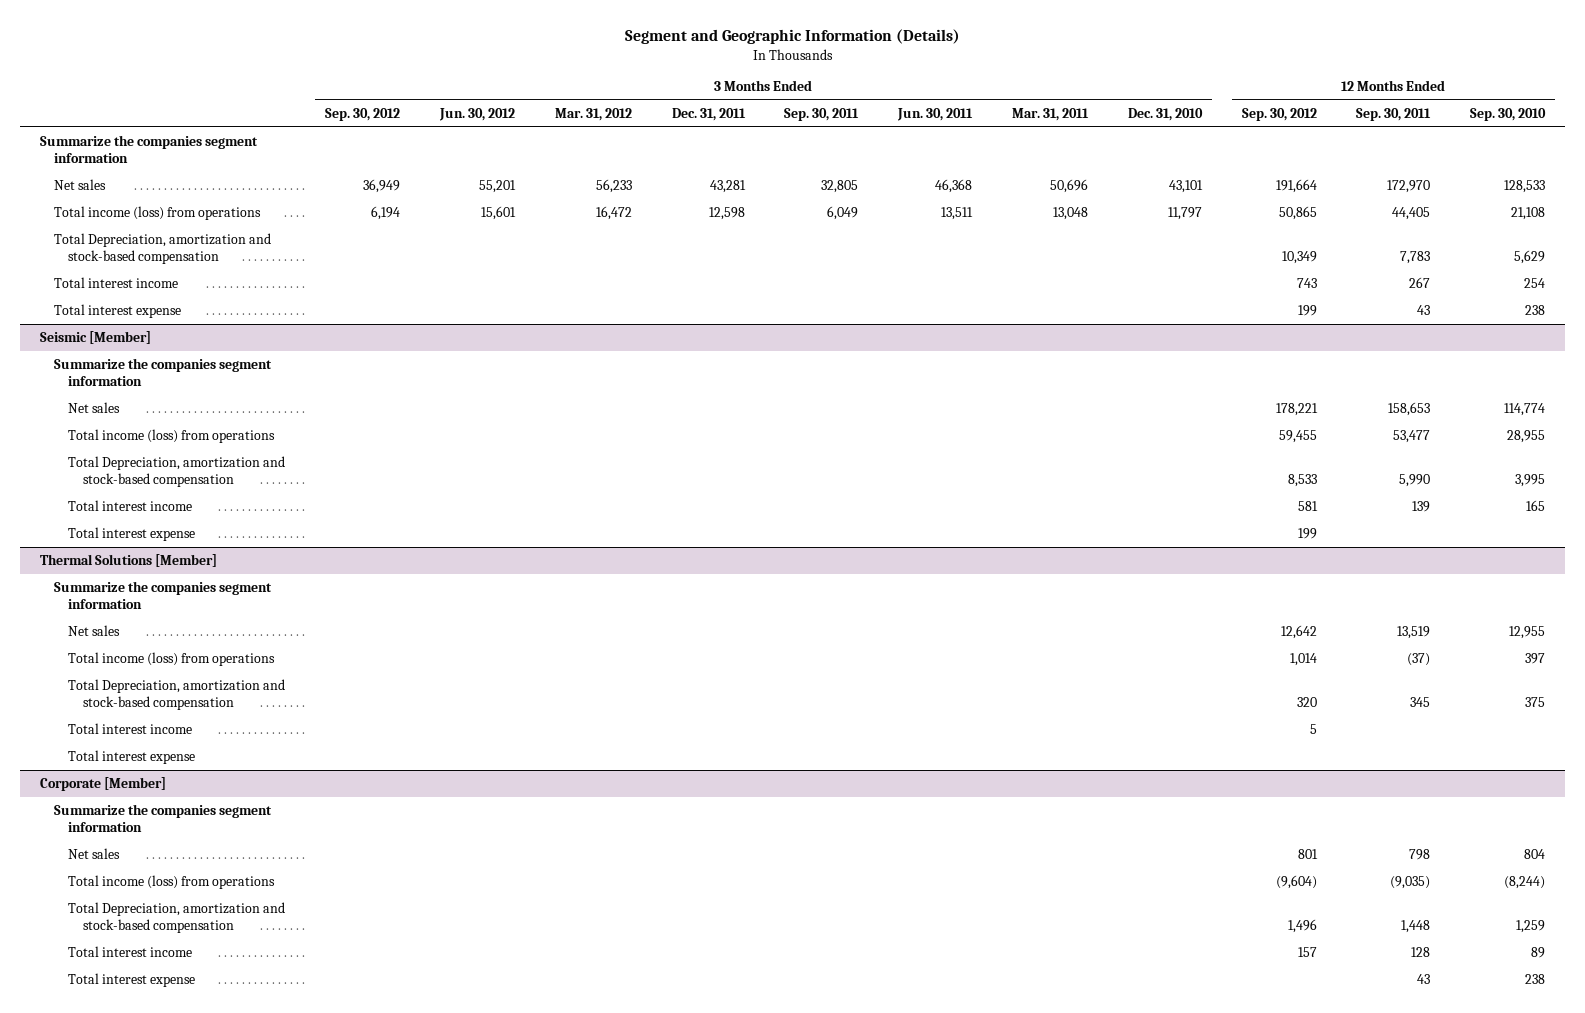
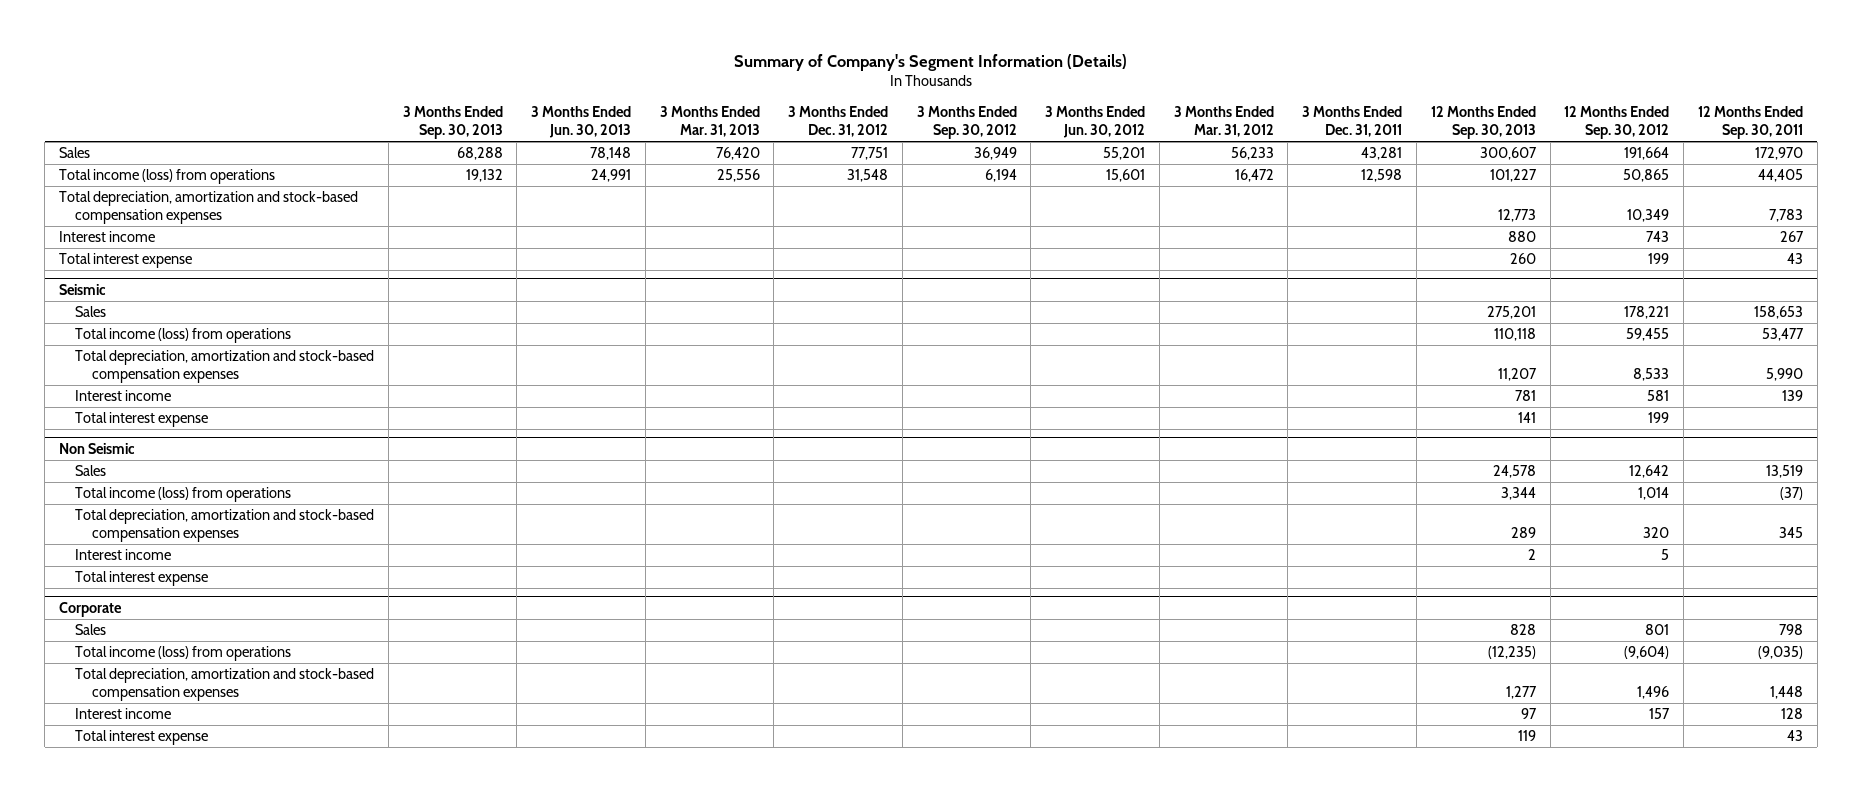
- Segment and Geographic Information (Details)
+ Summary of Company's Segment Information (Details)
- | 3 Months Ended Sep. 30, 2012 | 3 Months Ended Jun. 30, 2012 | 3 Months Ended Mar. 31, 2012 | 3 Months Ended Dec. 31, 2011 | 3 Months Ended Sep. 30, 2011 | 3 Months Ended Jun. 30, 2011 | 3 Months Ended Mar. 31, 2011 | 3 Months Ended Dec. 31, 2010 | 12 Months Ended Sep. 30, 2012 | 12 Months Ended Sep. 30, 2011 | 12 Months Ended Sep. 30, 2010
+ | 3 Months Ended Sep. 30, 2013 | 3 Months Ended Jun. 30, 2013 | 3 Months Ended Mar. 31, 2013 | 3 Months Ended Dec. 31, 2012 | 3 Months Ended Sep. 30, 2012 | 3 Months Ended Jun. 30, 2012 | 3 Months Ended Mar. 31, 2012 | 3 Months Ended Dec. 31, 2011 | 12 Months Ended Sep. 30, 2013 | 12 Months Ended Sep. 30, 2012 | 12 Months Ended Sep. 30, 2011
- Summarize the companies segment information
- Net sales | 36,949 | 55,201 | 56,233 | 43,281 | 32,805 | 46,368 | 50,696 | 43,101 | 191,664 | 172,970 | 128,533
+ Sales | 68,288 | 78,148 | 76,420 | 77,751 | 36,949 | 55,201 | 56,233 | 43,281 | 300,607 | 191,664 | 172,970
- Total Depreciation, amortization and stock-based compensation | | | | | | | | | 10,349 | 7,783 | 5,629
- Total interest income | | | | | | | | | 743 | 267 | 254
+ Total depreciation, amortization and stock-based compensation expenses | | | | | | | | | 12,773 | 10,349 | 7,783
+ Interest income | | | | | | | | | 880 | 743 | 267
- Seismic [Member]
- Summarize the companies segment information
- Net sales | | | | | | | | | 178,221 | 158,653 | 114,774
+ Seismic
+ Sales | | | | | | | | | 275,201 | 178,221 | 158,653
- Total Depreciation, amortization and stock-based compensation | | | | | | | | | 8,533 | 5,990 | 3,995
- Total interest income | | | | | | | | | 581 | 139 | 165
+ Total depreciation, amortization and stock-based compensation expenses | | | | | | | | | 11,207 | 8,533 | 5,990
+ Interest income | | | | | | | | | 781 | 581 | 139
- Thermal Solutions [Member]
- Summarize the companies segment information
- Net sales | | | | | | | | | 12,642 | 13,519 | 12,955
+ Non Seismic
+ Sales | | | | | | | | | 24,578 | 12,642 | 13,519
- Total Depreciation, amortization and stock-based compensation | | | | | | | | | 320 | 345 | 375
- Total interest income | | | | | | | | | 5 | |
+ Total depreciation, amortization and stock-based compensation expenses | | | | | | | | | 289 | 320 | 345
+ Interest income | | | | | | | | | 2 | 5 |
- Corporate [Member]
- Summarize the companies segment information
- Net sales | | | | | | | | | 801 | 798 | 804
+ Corporate
+ Sales | | | | | | | | | 828 | 801 | 798
- Total Depreciation, amortization and stock-based compensation | | | | | | | | | 1,496 | 1,448 | 1,259
- Total interest income | | | | | | | | | 157 | 128 | 89
+ Total depreciation, amortization and stock-based compensation expenses | | | | | | | | | 1,277 | 1,496 | 1,448
+ Interest income | | | | | | | | | 97 | 157 | 128

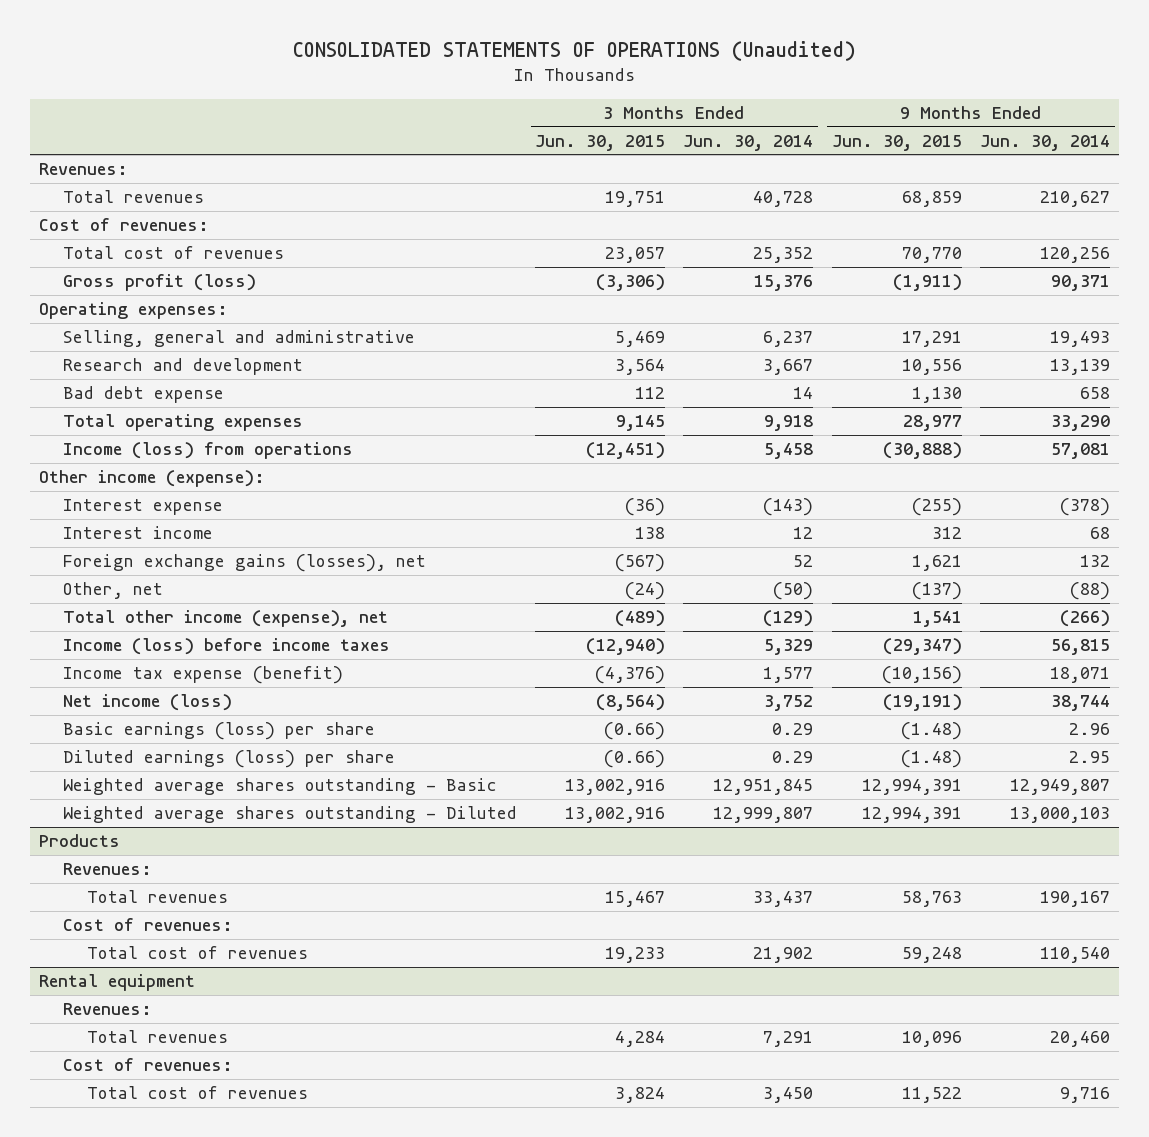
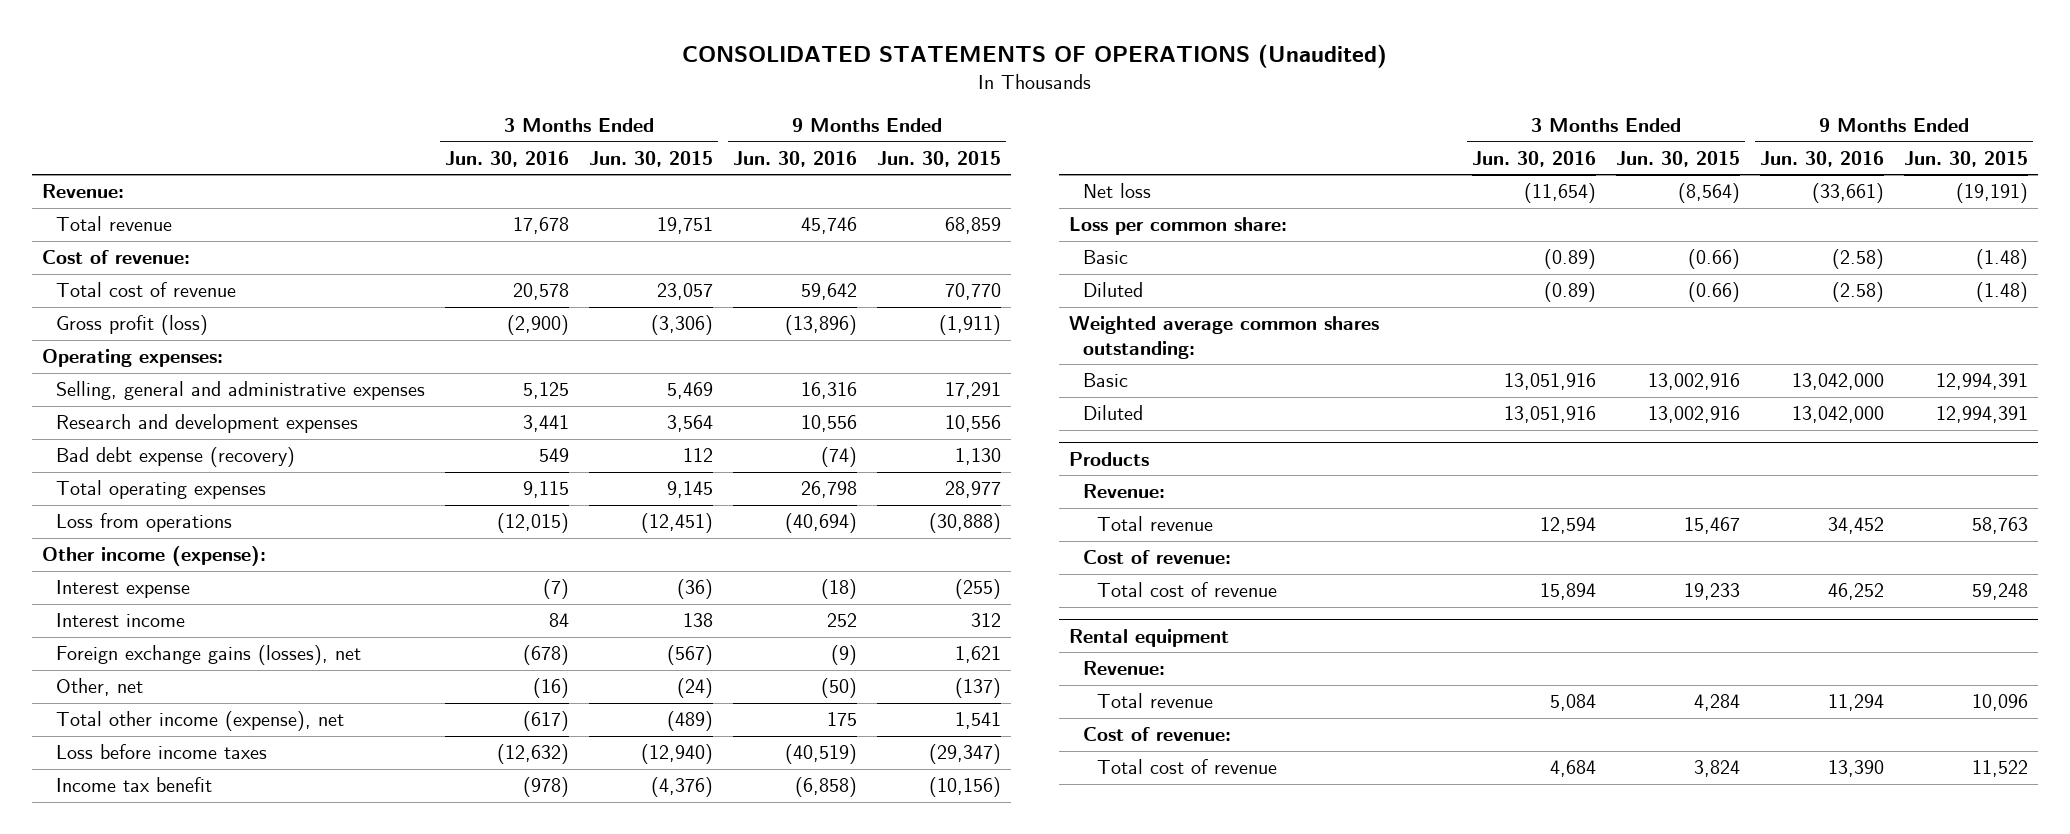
- | 3 Months Ended Jun. 30, 2015 | 3 Months Ended Jun. 30, 2014 | 9 Months Ended Jun. 30, 2015 | 9 Months Ended Jun. 30, 2014
+ | 3 Months Ended Jun. 30, 2016 | 3 Months Ended Jun. 30, 2015 | 9 Months Ended Jun. 30, 2016 | 9 Months Ended Jun. 30, 2015
- Revenues:
- Total revenues | 19,751 | 40,728 | 68,859 | 210,627
- Cost of revenues:
- Total cost of revenues | 23,057 | 25,352 | 70,770 | 120,256
+ Revenue:
+ Total revenue | 17,678 | 19,751 | 45,746 | 68,859
+ Cost of revenue:
+ Total cost of revenue | 20,578 | 23,057 | 59,642 | 70,770
- Selling, general and administrative | 5,469 | 6,237 | 17,291 | 19,493
- Research and development | 3,564 | 3,667 | 10,556 | 13,139
- Bad debt expense | 112 | 14 | 1,130 | 658
+ Selling, general and administrative expenses | 5,125 | 5,469 | 16,316 | 17,291
+ Research and development expenses | 3,441 | 3,564 | 10,556 | 10,556
+ Bad debt expense (recovery) | 549 | 112 | (74) | 1,130
- Income (loss) from operations | (12,451) | 5,458 | (30,888) | 57,081
+ Loss from operations | (12,015) | (12,451) | (40,694) | (30,888)
- Income (loss) before income taxes | (12,940) | 5,329 | (29,347) | 56,815
- Income tax expense (benefit) | (4,376) | 1,577 | (10,156) | 18,071
- Net income (loss) | (8,564) | 3,752 | (19,191) | 38,744
- Basic earnings (loss) per share | (0.66) | 0.29 | (1.48) | 2.96
- Diluted earnings (loss) per share | (0.66) | 0.29 | (1.48) | 2.95
- Weighted average shares outstanding - Basic | 13,002,916 | 12,951,845 | 12,994,391 | 12,949,807
- Weighted average shares outstanding - Diluted | 13,002,916 | 12,999,807 | 12,994,391 | 13,000,103
+ Loss before income taxes | (12,632) | (12,940) | (40,519) | (29,347)
+ Income tax benefit | (978) | (4,376) | (6,858) | (10,156)
+ Net loss | (11,654) | (8,564) | (33,661) | (19,191)
+ Loss per common share:
+ Basic | (0.89) | (0.66) | (2.58) | (1.48)
+ Diluted | (0.89) | (0.66) | (2.58) | (1.48)
+ Weighted average common shares outstanding:
+ Basic | 13,051,916 | 13,002,916 | 13,042,000 | 12,994,391
+ Diluted | 13,051,916 | 13,002,916 | 13,042,000 | 12,994,391
@ Products
- Revenues:
- Total revenues | 15,467 | 33,437 | 58,763 | 190,167
- Cost of revenues:
- Total cost of revenues | 19,233 | 21,902 | 59,248 | 110,540
+ Revenue:
+ Total revenue | 12,594 | 15,467 | 34,452 | 58,763
+ Cost of revenue:
+ Total cost of revenue | 15,894 | 19,233 | 46,252 | 59,248
@ Rental equipment
- Revenues:
- Total revenues | 4,284 | 7,291 | 10,096 | 20,460
- Cost of revenues:
- Total cost of revenues | 3,824 | 3,450 | 11,522 | 9,716
+ Revenue:
+ Total revenue | 5,084 | 4,284 | 11,294 | 10,096
+ Cost of revenue:
+ Total cost of revenue | 4,684 | 3,824 | 13,390 | 11,522

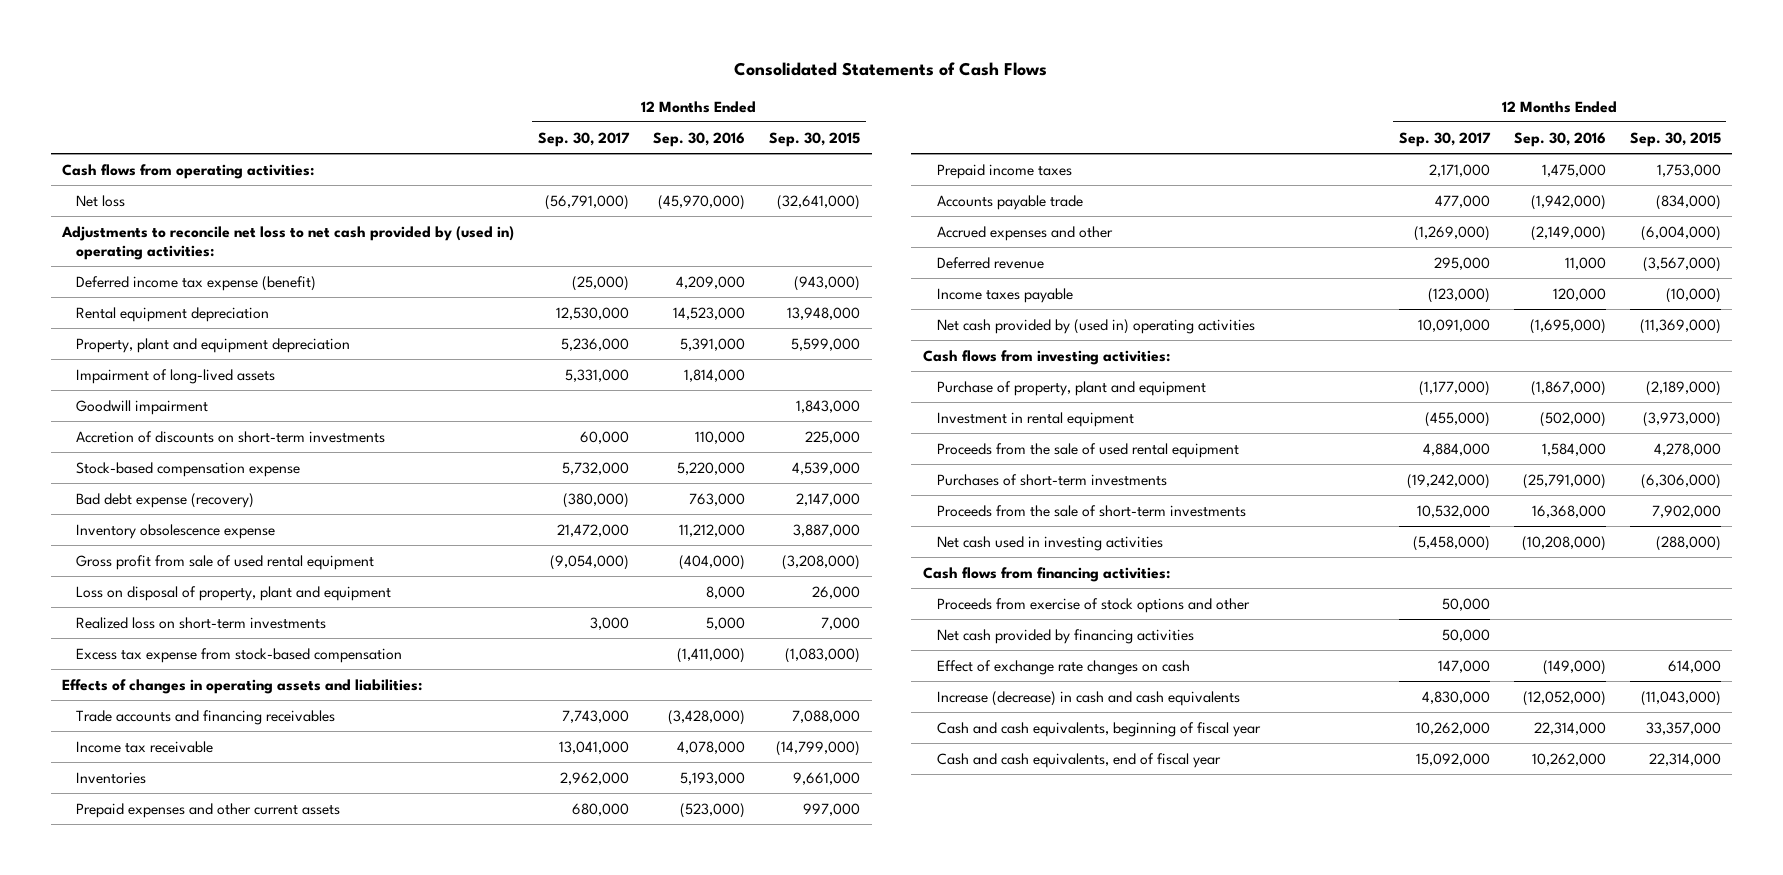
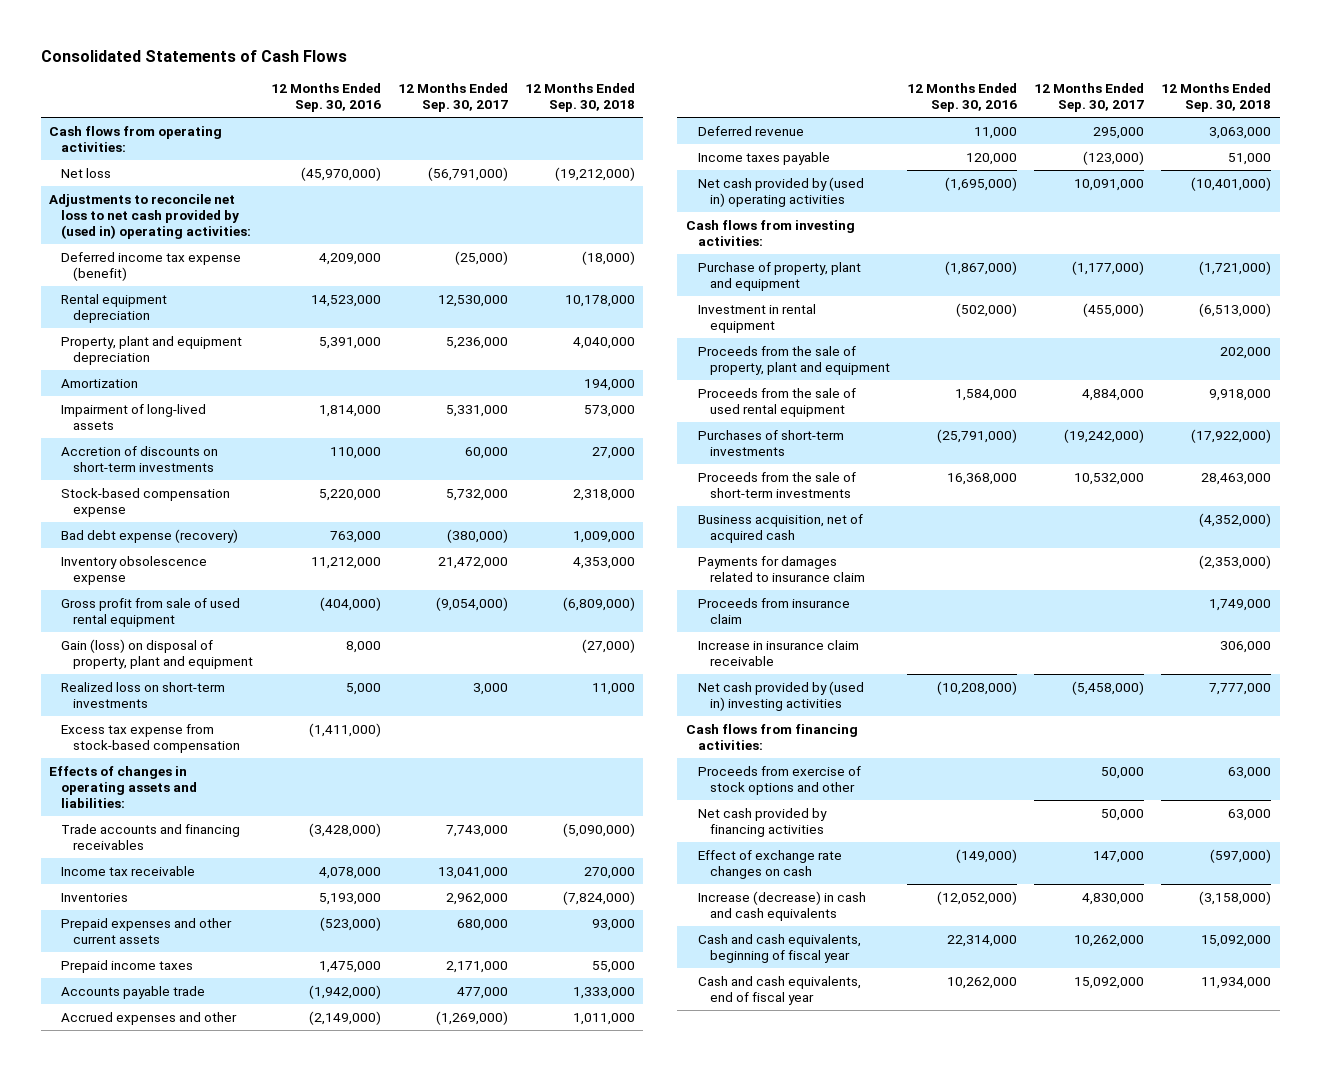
- | 12 Months Ended Sep. 30, 2017 | 12 Months Ended Sep. 30, 2016 | 12 Months Ended Sep. 30, 2015
+ | 12 Months Ended Sep. 30, 2016 | 12 Months Ended Sep. 30, 2017 | 12 Months Ended Sep. 30, 2018
+ Amortization | | | 194,000
- Goodwill impairment | | | 1,843,000
- Loss on disposal of property, plant and equipment | | 8,000 | 26,000
+ Gain (loss) on disposal of property, plant and equipment | 8,000 | | (27,000)
+ Proceeds from the sale of property, plant and equipment | | | 202,000
- Net cash used in investing activities | (5,458,000) | (10,208,000) | (288,000)
+ Business acquisition, net of acquired cash | | | (4,352,000)
+ Payments for damages related to insurance claim | | | (2,353,000)
+ Proceeds from insurance claim | | | 1,749,000
+ Increase in insurance claim receivable | | | 306,000
+ Net cash provided by (used in) investing activities | (10,208,000) | (5,458,000) | 7,777,000

